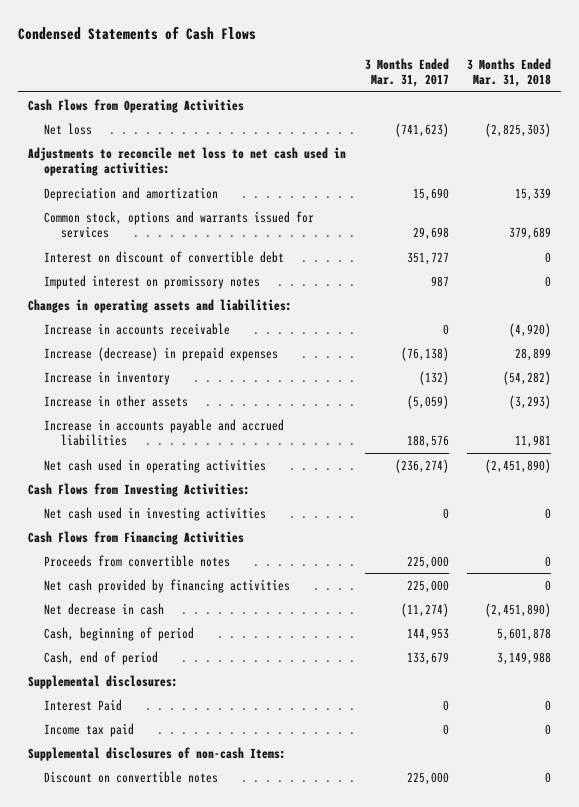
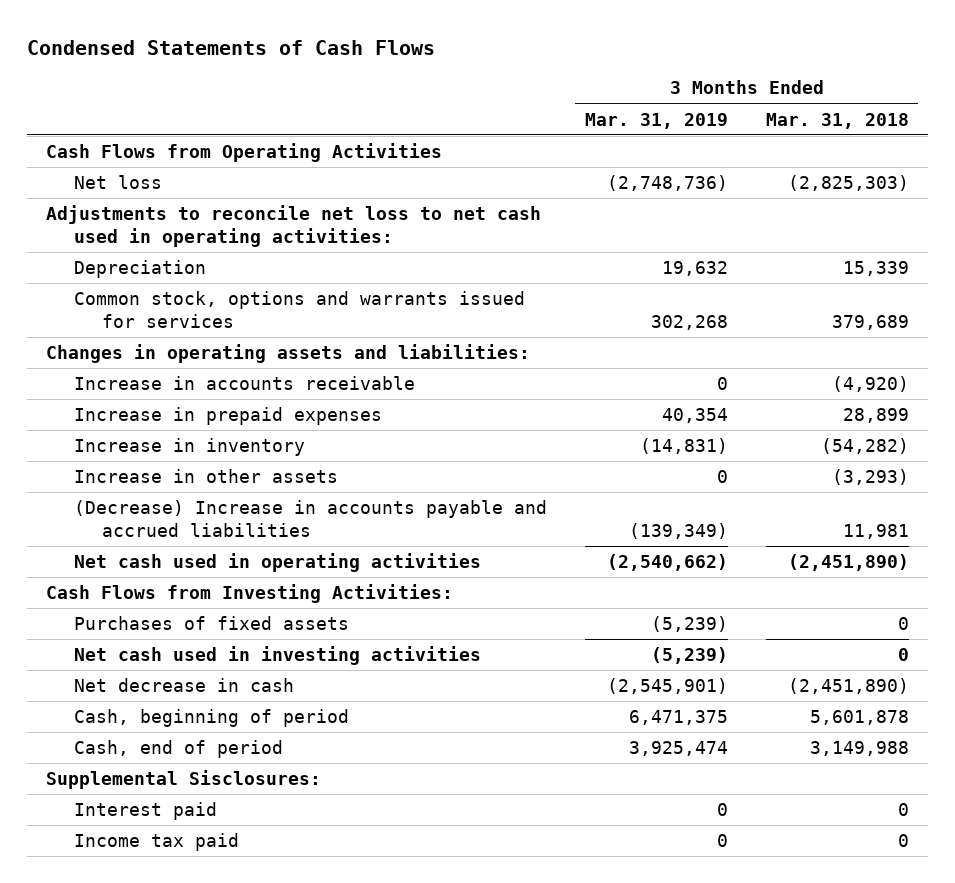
- | 3 Months Ended Mar. 31, 2017 | 3 Months Ended Mar. 31, 2018
+ | 3 Months Ended Mar. 31, 2019 | 3 Months Ended Mar. 31, 2018
- Depreciation and amortization | 15,690 | 15,339
+ Depreciation | 19,632 | 15,339
- Interest on discount of convertible debt | 351,727 | 0
- Imputed interest on promissory notes | 987 | 0
- Increase (decrease) in prepaid expenses | (76,138) | 28,899
+ Increase in prepaid expenses | 40,354 | 28,899
- Increase in accounts payable and accrued liabilities | 188,576 | 11,981
+ (Decrease) Increase in accounts payable and accrued liabilities | (139,349) | 11,981
+ Purchases of fixed assets | (5,239) | 0
- Cash Flows from Financing Activities
- Proceeds from convertible notes | 225,000 | 0
- Net cash provided by financing activities | 225,000 | 0
- Supplemental disclosures:
- Interest Paid | 0 | 0
+ Supplemental Sisclosures:
+ Interest paid | 0 | 0
- Supplemental disclosures of non-cash Items:
- Discount on convertible notes | 225,000 | 0

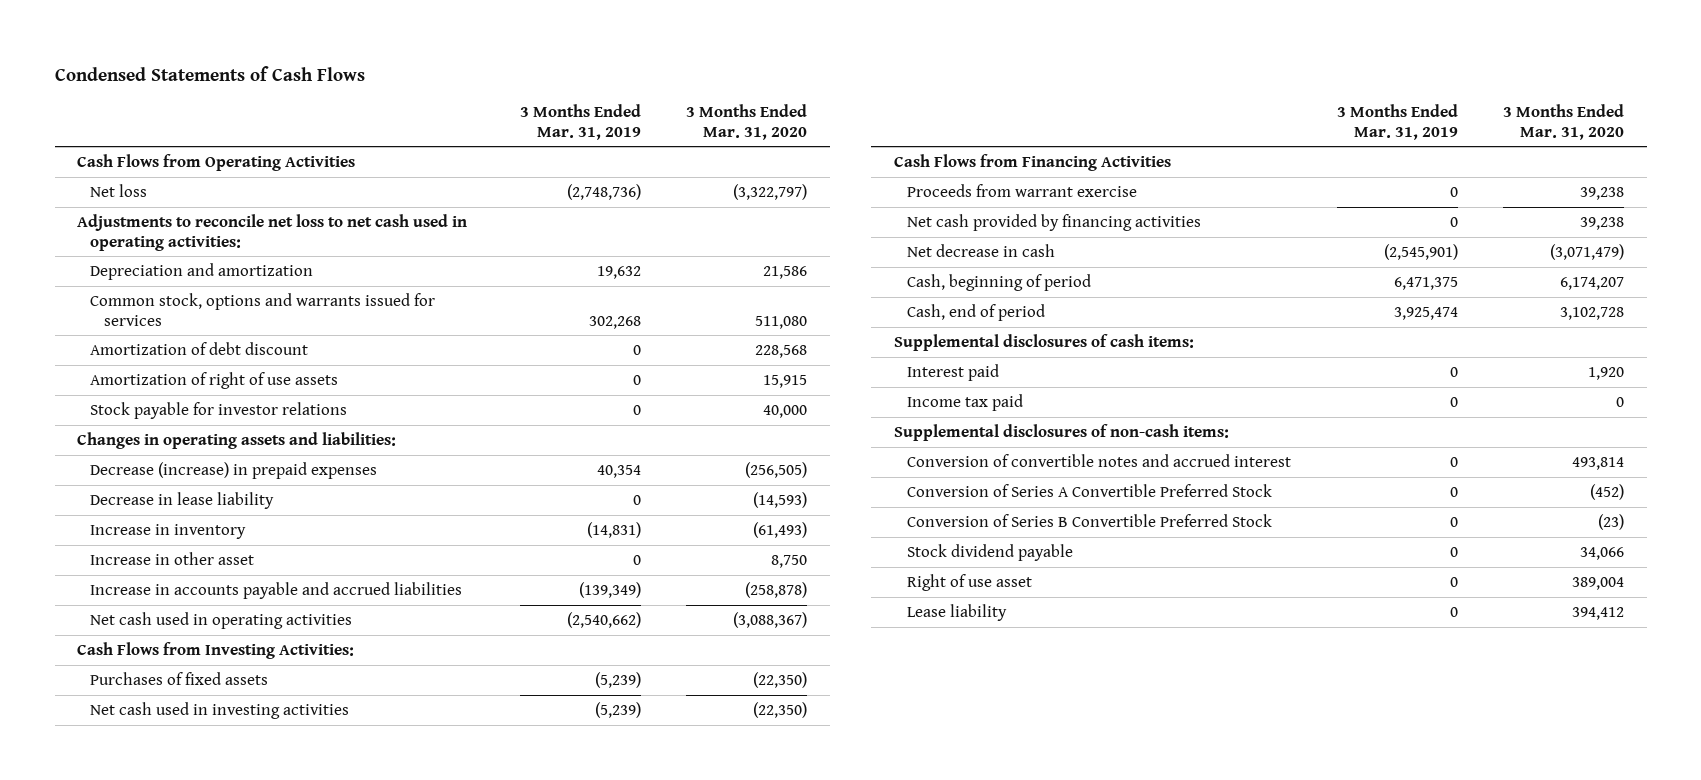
- | 3 Months Ended Mar. 31, 2019 | 3 Months Ended Mar. 31, 2018
+ | 3 Months Ended Mar. 31, 2019 | 3 Months Ended Mar. 31, 2020
- Depreciation | 19,632 | 15,339
+ Depreciation and amortization | 19,632 | 21,586
+ Amortization of debt discount | 0 | 228,568
+ Amortization of right of use assets | 0 | 15,915
+ Stock payable for investor relations | 0 | 40,000
- Increase in accounts receivable | 0 | (4,920)
- Increase in prepaid expenses | 40,354 | 28,899
+ Decrease (increase) in prepaid expenses | 40,354 | (256,505)
+ Decrease in lease liability | 0 | (14,593)
- Increase in other assets | 0 | (3,293)
- (Decrease) Increase in accounts payable and accrued liabilities | (139,349) | 11,981
+ Increase in other asset | 0 | 8,750
+ Increase in accounts payable and accrued liabilities | (139,349) | (258,878)
+ Cash Flows from Financing Activities
+ Proceeds from warrant exercise | 0 | 39,238
+ Net cash provided by financing activities | 0 | 39,238
- Supplemental Sisclosures:
+ Supplemental disclosures of cash items:
+ Supplemental disclosures of non-cash items:
+ Conversion of convertible notes and accrued interest | 0 | 493,814
+ Conversion of Series A Convertible Preferred Stock | 0 | (452)
+ Conversion of Series B Convertible Preferred Stock | 0 | (23)
+ Stock dividend payable | 0 | 34,066
+ Right of use asset | 0 | 389,004
+ Lease liability | 0 | 394,412

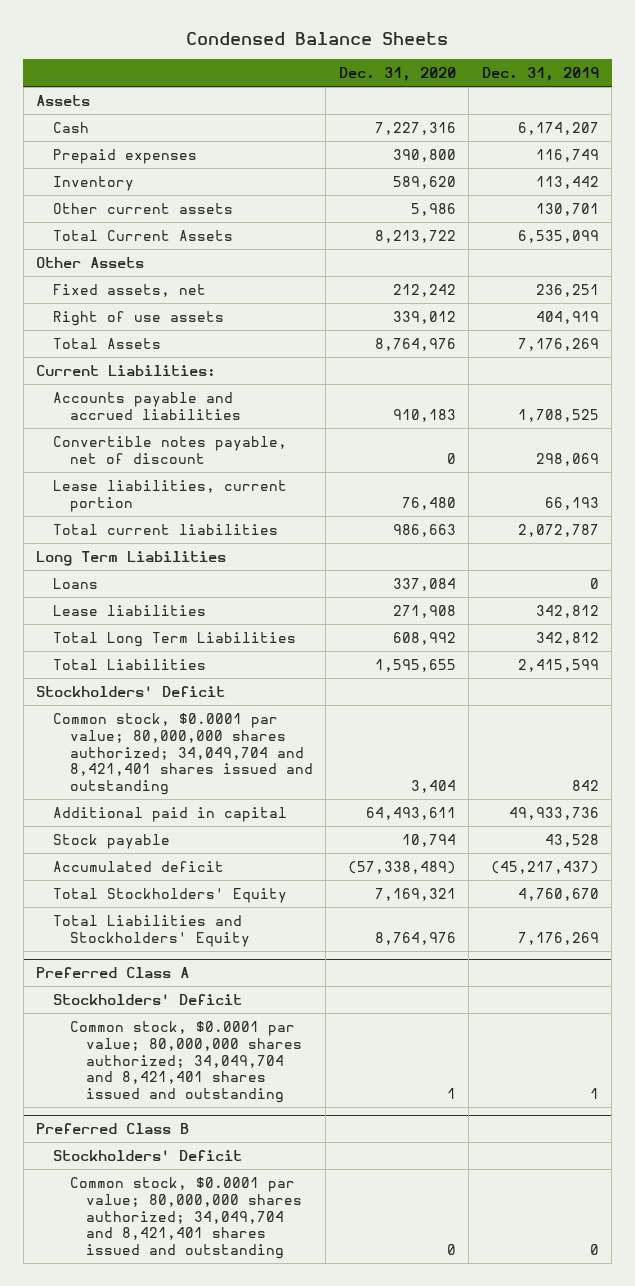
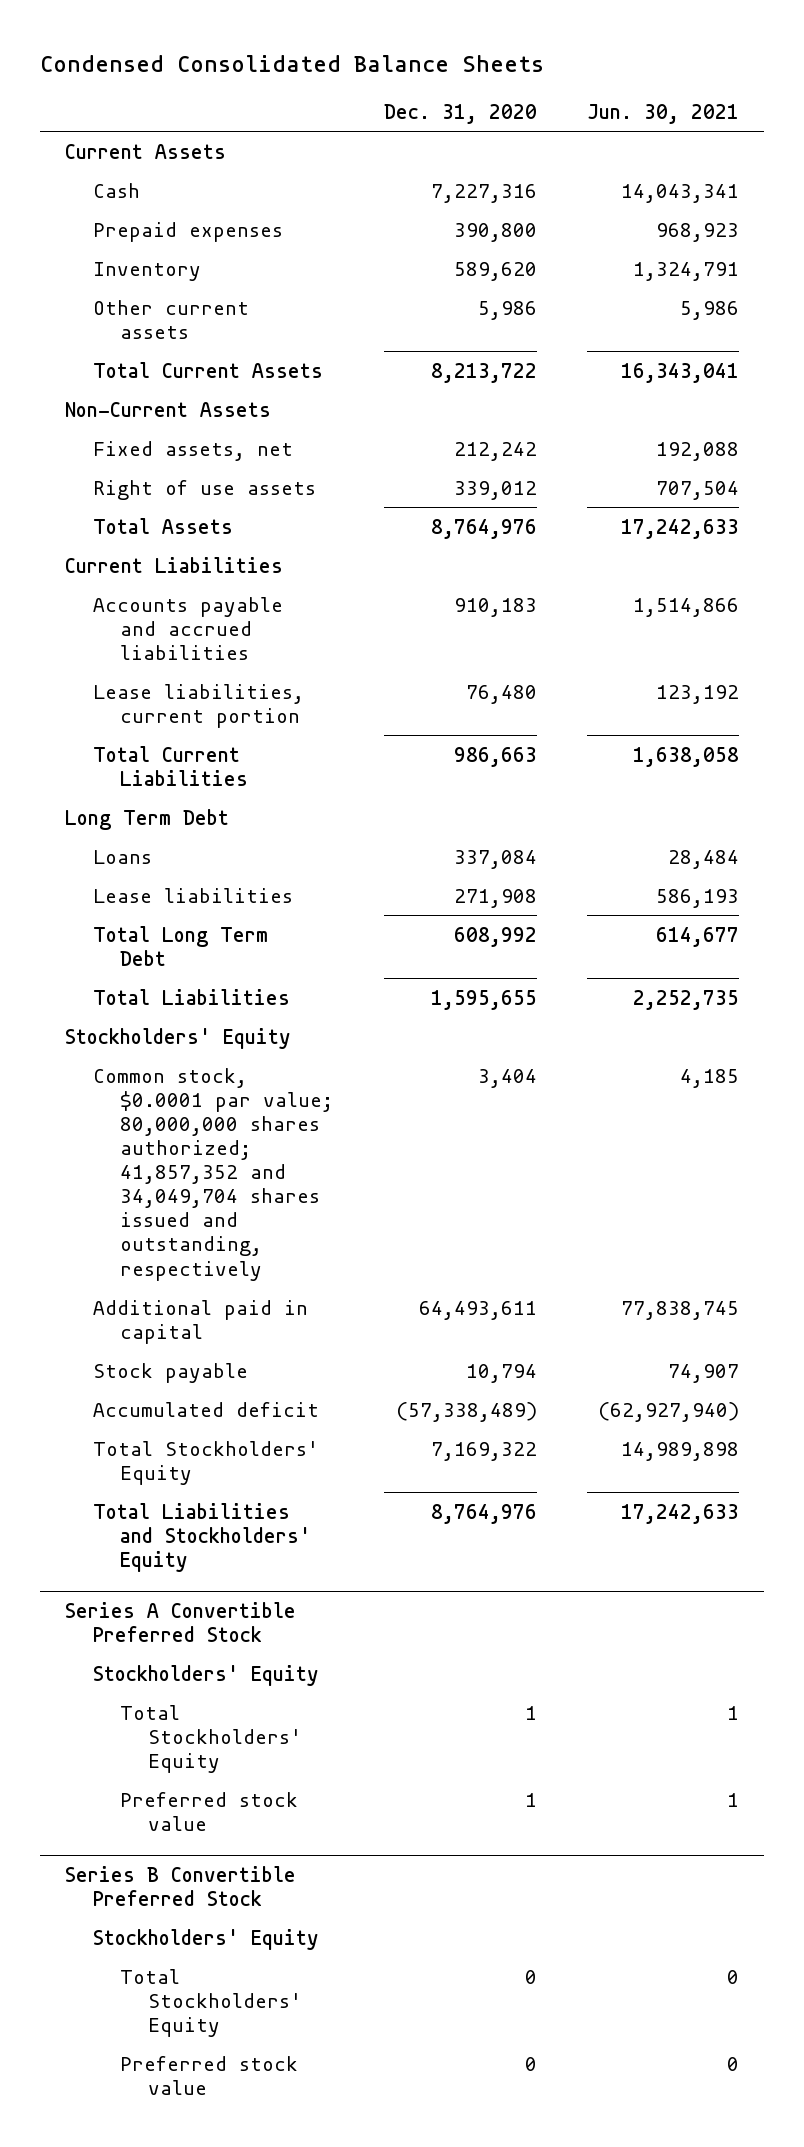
- Condensed Balance Sheets
+ Condensed Consolidated Balance Sheets
- | Dec. 31, 2020 | Dec. 31, 2019
+ | Dec. 31, 2020 | Jun. 30, 2021
- Assets
+ Current Assets
- Other Assets
+ Non-Current Assets
- Current Liabilities:
+ Current Liabilities
- Convertible notes payable, net of discount | 0 | 298,069
- Total current liabilities | 986,663 | 2,072,787
- Long Term Liabilities
+ Total Current Liabilities | 986,663 | 1,638,058
+ Long Term Debt
- Total Long Term Liabilities | 608,992 | 342,812
+ Total Long Term Debt | 608,992 | 614,677
- Stockholders' Deficit
- Common stock, $0.0001 par value; 80,000,000 shares authorized; 34,049,704 and 8,421,401 shares issued and outstanding | 3,404 | 842
+ Stockholders' Equity
+ Common stock, $0.0001 par value; 80,000,000 shares authorized; 41,857,352 and 34,049,704 shares issued and outstanding, respectively | 3,404 | 4,185
- Total Stockholders' Equity | 7,169,321 | 4,760,670
+ Total Stockholders' Equity | 7,169,322 | 14,989,898
- Preferred Class A
- Stockholders' Deficit
- Common stock, $0.0001 par value; 80,000,000 shares authorized; 34,049,704 and 8,421,401 shares issued and outstanding | 1 | 1
- Preferred Class B
- Stockholders' Deficit
- Common stock, $0.0001 par value; 80,000,000 shares authorized; 34,049,704 and 8,421,401 shares issued and outstanding | 0 | 0
+ Series A Convertible Preferred Stock
+ Stockholders' Equity
+ Total Stockholders' Equity | 1 | 1
+ Preferred stock value | 1 | 1
+ Series B Convertible Preferred Stock
+ Stockholders' Equity
+ Total Stockholders' Equity | 0 | 0
+ Preferred stock value | 0 | 0

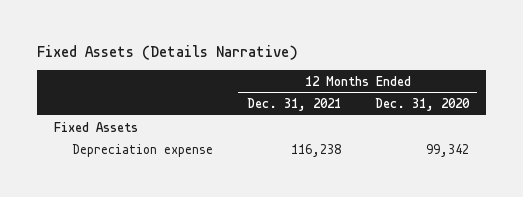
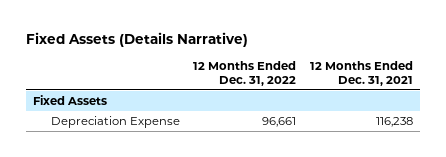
- | 12 Months Ended Dec. 31, 2021 | 12 Months Ended Dec. 31, 2020
+ | 12 Months Ended Dec. 31, 2022 | 12 Months Ended Dec. 31, 2021
- Depreciation expense | 116,238 | 99,342
+ Depreciation Expense | 96,661 | 116,238

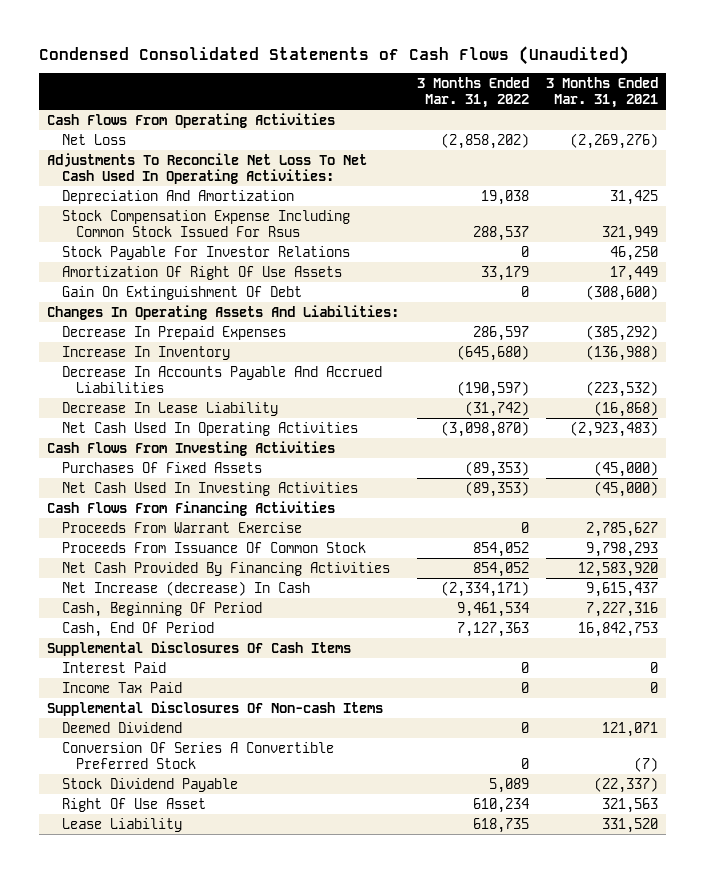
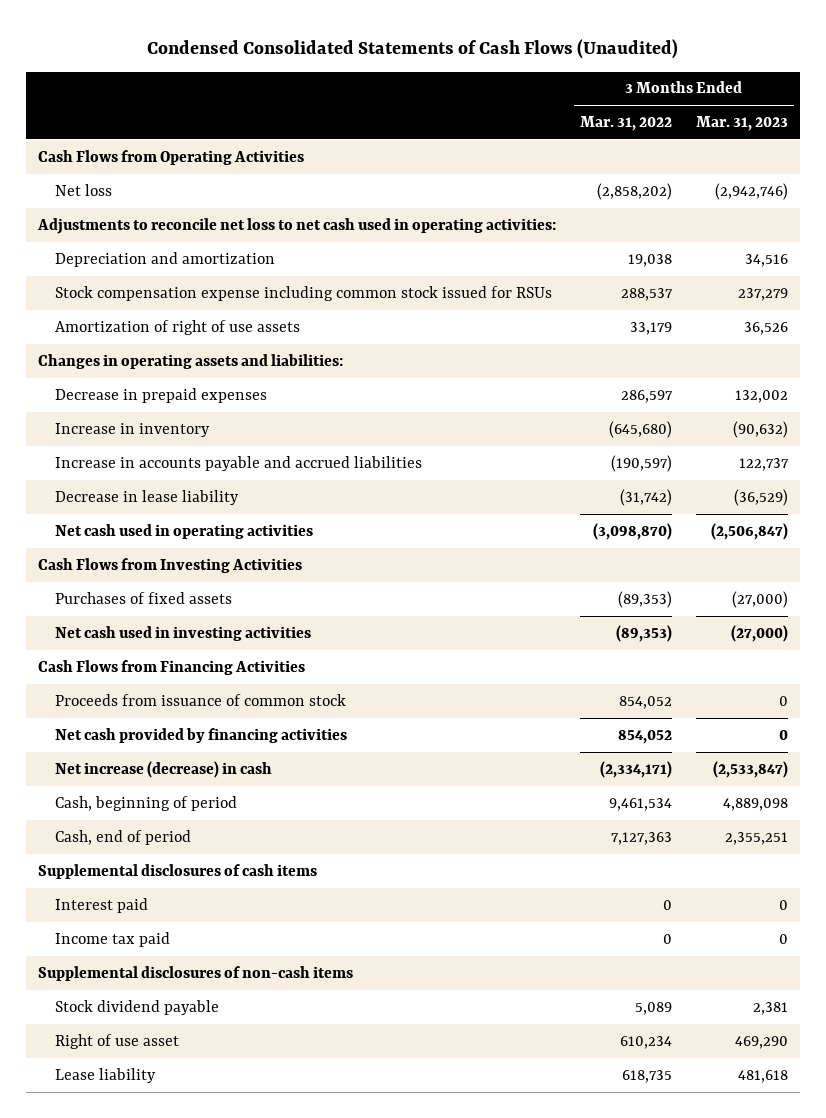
- | 3 Months Ended Mar. 31, 2022 | 3 Months Ended Mar. 31, 2021
+ | 3 Months Ended Mar. 31, 2022 | 3 Months Ended Mar. 31, 2023
- Cash Flows From Operating Activities
- Net Loss | (2,858,202) | (2,269,276)
- Adjustments To Reconcile Net Loss To Net Cash Used In Operating Activities:
- Depreciation And Amortization | 19,038 | 31,425
- Stock Compensation Expense Including Common Stock Issued For Rsus | 288,537 | 321,949
- Stock Payable For Investor Relations | 0 | 46,250
- Amortization Of Right Of Use Assets | 33,179 | 17,449
- Gain On Extinguishment Of Debt | 0 | (308,600)
- Changes In Operating Assets And Liabilities:
- Decrease In Prepaid Expenses | 286,597 | (385,292)
- Increase In Inventory | (645,680) | (136,988)
- Decrease In Accounts Payable And Accrued Liabilities | (190,597) | (223,532)
- Decrease In Lease Liability | (31,742) | (16,868)
- Net Cash Used In Operating Activities | (3,098,870) | (2,923,483)
- Cash Flows From Investing Activities
- Purchases Of Fixed Assets | (89,353) | (45,000)
- Net Cash Used In Investing Activities | (89,353) | (45,000)
- Cash Flows From Financing Activities
- Proceeds From Warrant Exercise | 0 | 2,785,627
- Proceeds From Issuance Of Common Stock | 854,052 | 9,798,293
- Net Cash Provided By Financing Activities | 854,052 | 12,583,920
- Net Increase (decrease) In Cash | (2,334,171) | 9,615,437
- Cash, Beginning Of Period | 9,461,534 | 7,227,316
- Cash, End Of Period | 7,127,363 | 16,842,753
- Supplemental Disclosures Of Cash Items
- Interest Paid | 0 | 0
- Income Tax Paid | 0 | 0
- Supplemental Disclosures Of Non-cash Items
- Deemed Dividend | 0 | 121,071
- Conversion Of Series A Convertible Preferred Stock | 0 | (7)
- Stock Dividend Payable | 5,089 | (22,337)
- Right Of Use Asset | 610,234 | 321,563
- Lease Liability | 618,735 | 331,520
+ Cash Flows from Operating Activities
+ Net loss | (2,858,202) | (2,942,746)
+ Adjustments to reconcile net loss to net cash used in operating activities:
+ Depreciation and amortization | 19,038 | 34,516
+ Stock compensation expense including common stock issued for RSUs | 288,537 | 237,279
+ Amortization of right of use assets | 33,179 | 36,526
+ Changes in operating assets and liabilities:
+ Decrease in prepaid expenses | 286,597 | 132,002
+ Increase in inventory | (645,680) | (90,632)
+ Increase in accounts payable and accrued liabilities | (190,597) | 122,737
+ Decrease in lease liability | (31,742) | (36,529)
+ Net cash used in operating activities | (3,098,870) | (2,506,847)
+ Cash Flows from Investing Activities
+ Purchases of fixed assets | (89,353) | (27,000)
+ Net cash used in investing activities | (89,353) | (27,000)
+ Cash Flows from Financing Activities
+ Proceeds from issuance of common stock | 854,052 | 0
+ Net cash provided by financing activities | 854,052 | 0
+ Net increase (decrease) in cash | (2,334,171) | (2,533,847)
+ Cash, beginning of period | 9,461,534 | 4,889,098
+ Cash, end of period | 7,127,363 | 2,355,251
+ Supplemental disclosures of cash items
+ Interest paid | 0 | 0
+ Income tax paid | 0 | 0
+ Supplemental disclosures of non-cash items
+ Stock dividend payable | 5,089 | 2,381
+ Right of use asset | 610,234 | 469,290
+ Lease liability | 618,735 | 481,618

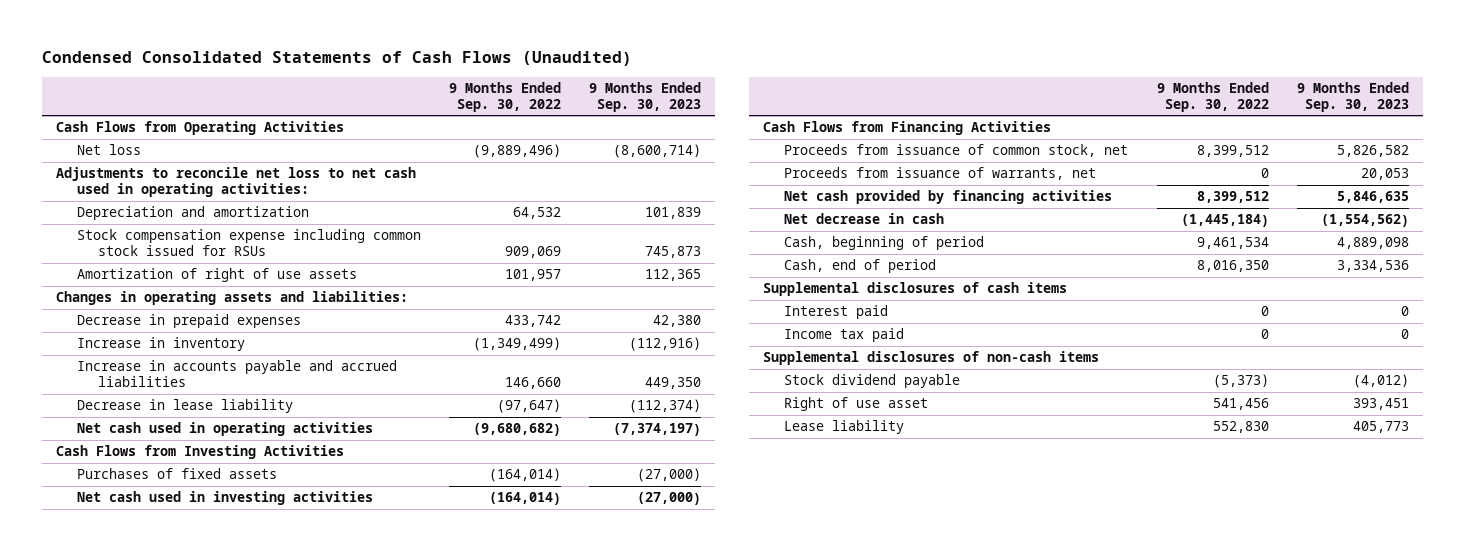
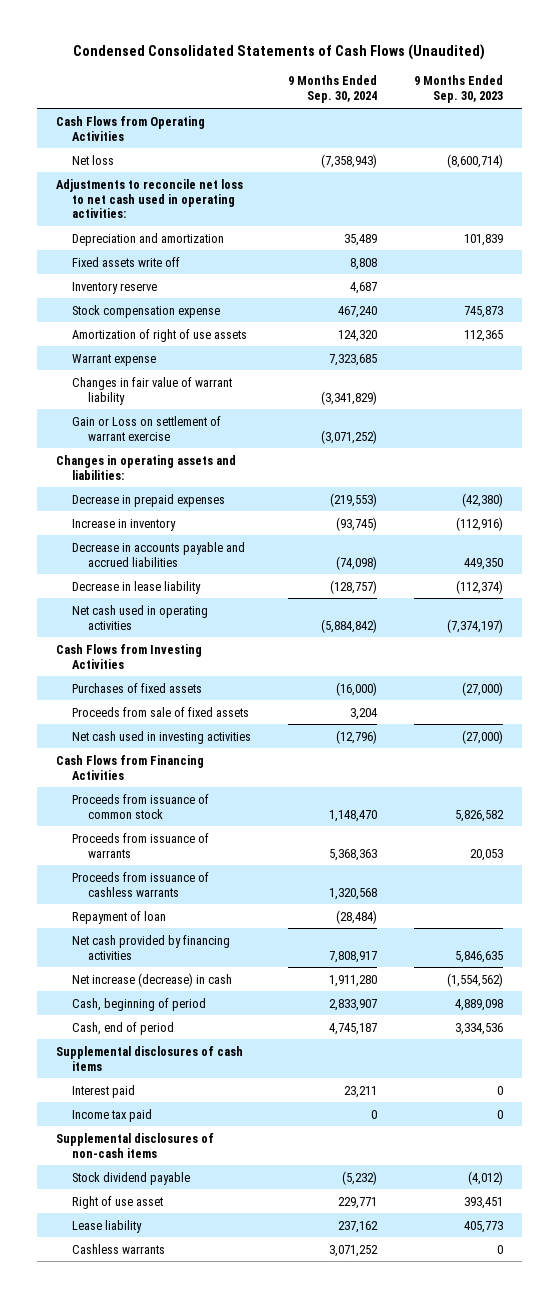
- | 9 Months Ended Sep. 30, 2022 | 9 Months Ended Sep. 30, 2023
+ | 9 Months Ended Sep. 30, 2024 | 9 Months Ended Sep. 30, 2023
- Stock compensation expense including common stock issued for RSUs | 909,069 | 745,873
+ Fixed assets write off | 8,808 |
+ Inventory reserve | 4,687 |
+ Stock compensation expense | 467,240 | 745,873
+ Warrant expense | 7,323,685 |
+ Changes in fair value of warrant liability | (3,341,829) |
+ Gain or Loss on settlement of warrant exercise | (3,071,252) |
- Decrease in prepaid expenses | 433,742 | 42,380
+ Decrease in prepaid expenses | (219,553) | (42,380)
- Increase in accounts payable and accrued liabilities | 146,660 | 449,350
+ Decrease in accounts payable and accrued liabilities | (74,098) | 449,350
+ Proceeds from sale of fixed assets | 3,204 |
- Proceeds from issuance of common stock, net | 8,399,512 | 5,826,582
- Proceeds from issuance of warrants, net | 0 | 20,053
+ Proceeds from issuance of common stock | 1,148,470 | 5,826,582
+ Proceeds from issuance of warrants | 5,368,363 | 20,053
+ Proceeds from issuance of cashless warrants | 1,320,568 |
+ Repayment of loan | (28,484) |
- Net decrease in cash | (1,445,184) | (1,554,562)
+ Net increase (decrease) in cash | 1,911,280 | (1,554,562)
+ Cashless warrants | 3,071,252 | 0

